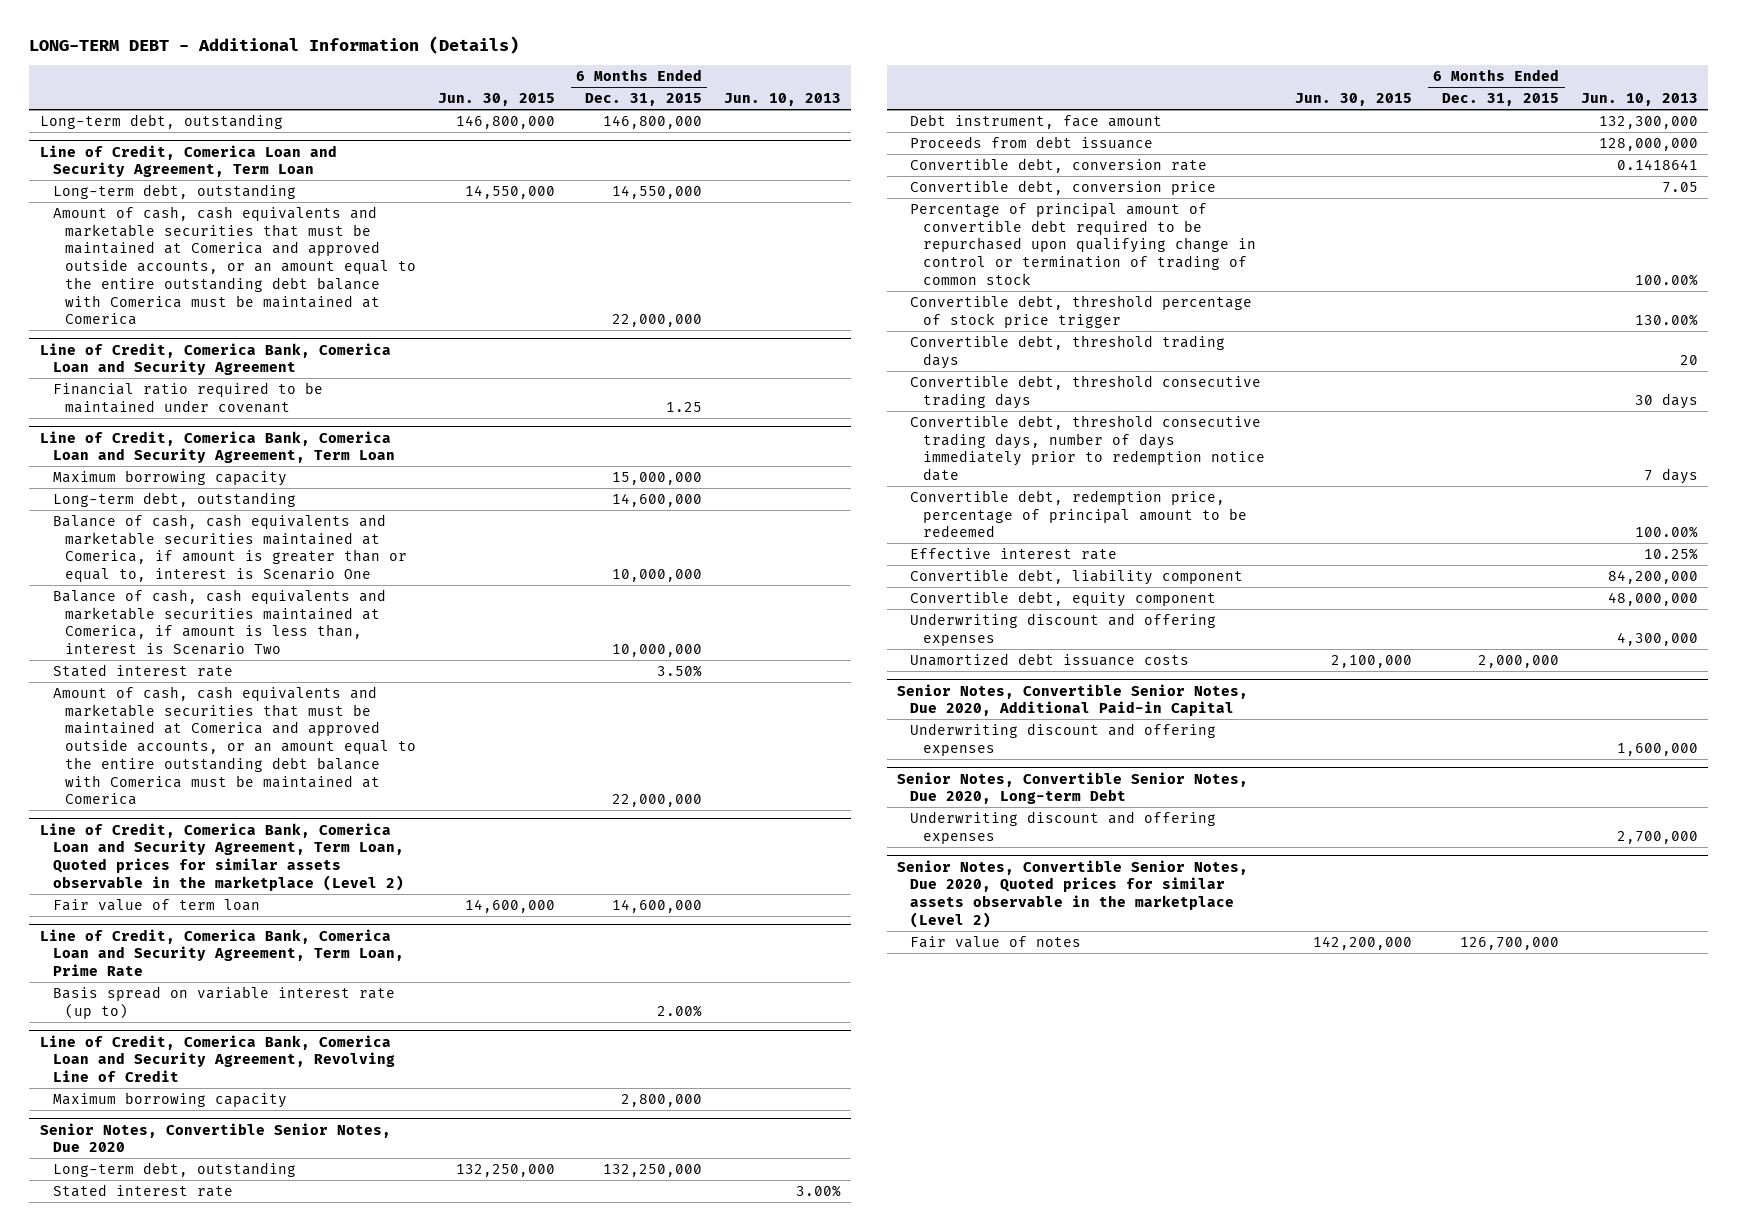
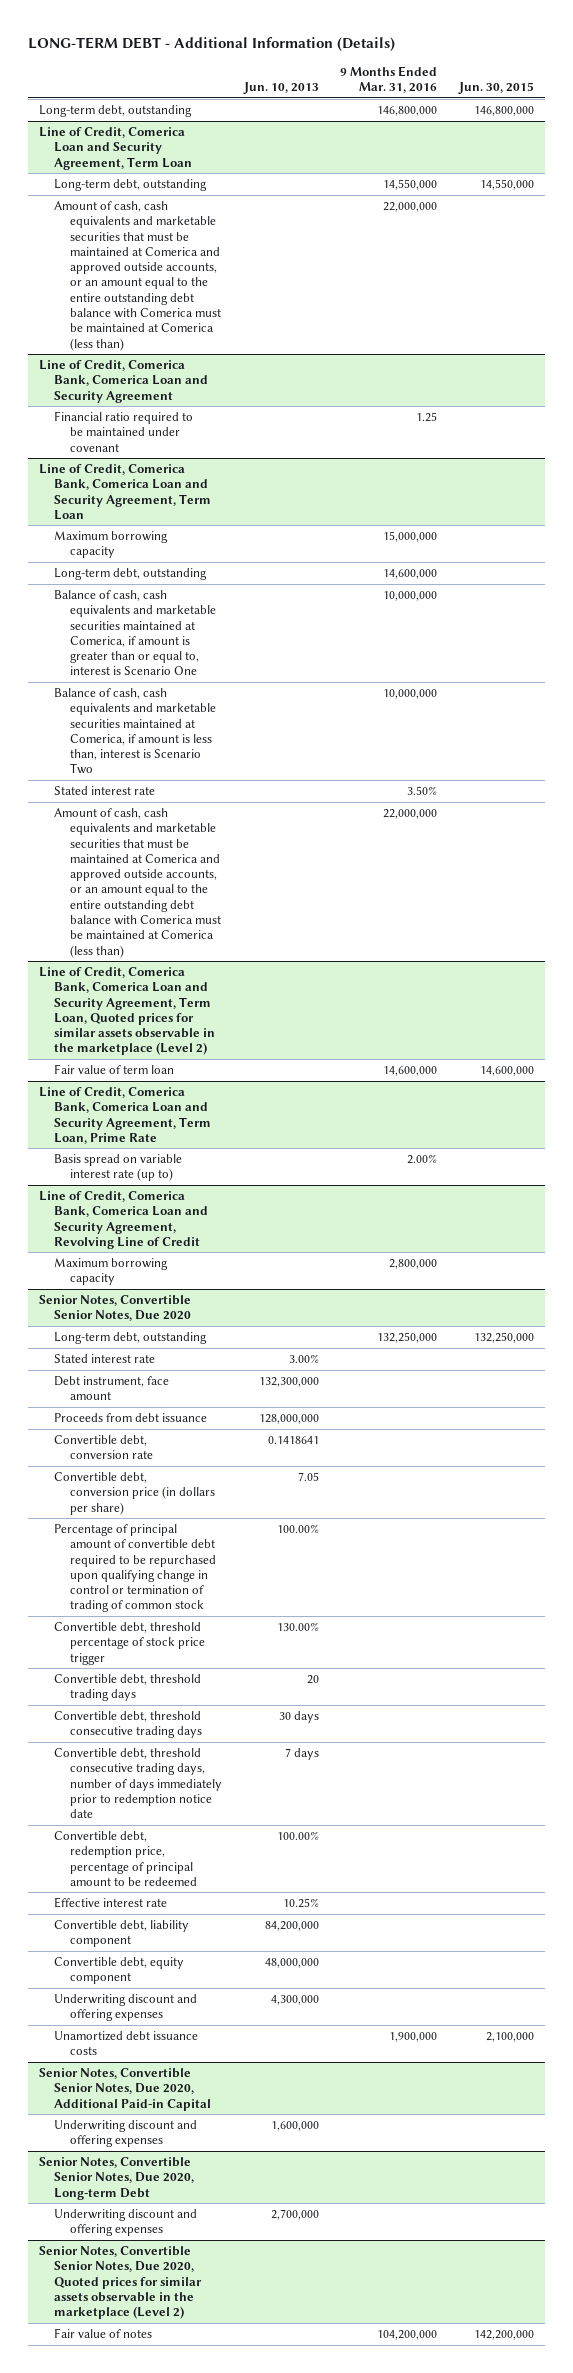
- | Jun. 30, 2015 | 6 Months Ended Dec. 31, 2015 | Jun. 10, 2013
+ | Jun. 10, 2013 | 9 Months Ended Mar. 31, 2016 | Jun. 30, 2015
@ Line of Credit, Comerica Loan and Security Agreement, Term Loan
- Amount of cash, cash equivalents and marketable securities that must be maintained at Comerica and approved outside accounts, or an amount equal to the entire outstanding debt balance with Comerica must be maintained at Comerica | | 22,000,000 |
+ Amount of cash, cash equivalents and marketable securities that must be maintained at Comerica and approved outside accounts, or an amount equal to the entire outstanding debt balance with Comerica must be maintained at Comerica (less than) | | 22,000,000 |
@ Line of Credit, Comerica Bank, Comerica Loan and Security Agreement, Term Loan
- Amount of cash, cash equivalents and marketable securities that must be maintained at Comerica and approved outside accounts, or an amount equal to the entire outstanding debt balance with Comerica must be maintained at Comerica | | 22,000,000 |
+ Amount of cash, cash equivalents and marketable securities that must be maintained at Comerica and approved outside accounts, or an amount equal to the entire outstanding debt balance with Comerica must be maintained at Comerica (less than) | | 22,000,000 |
@ Senior Notes, Convertible Senior Notes, Due 2020
- Convertible debt, conversion price | | | 7.05
+ Convertible debt, conversion price (in dollars per share) | 7.05 | |

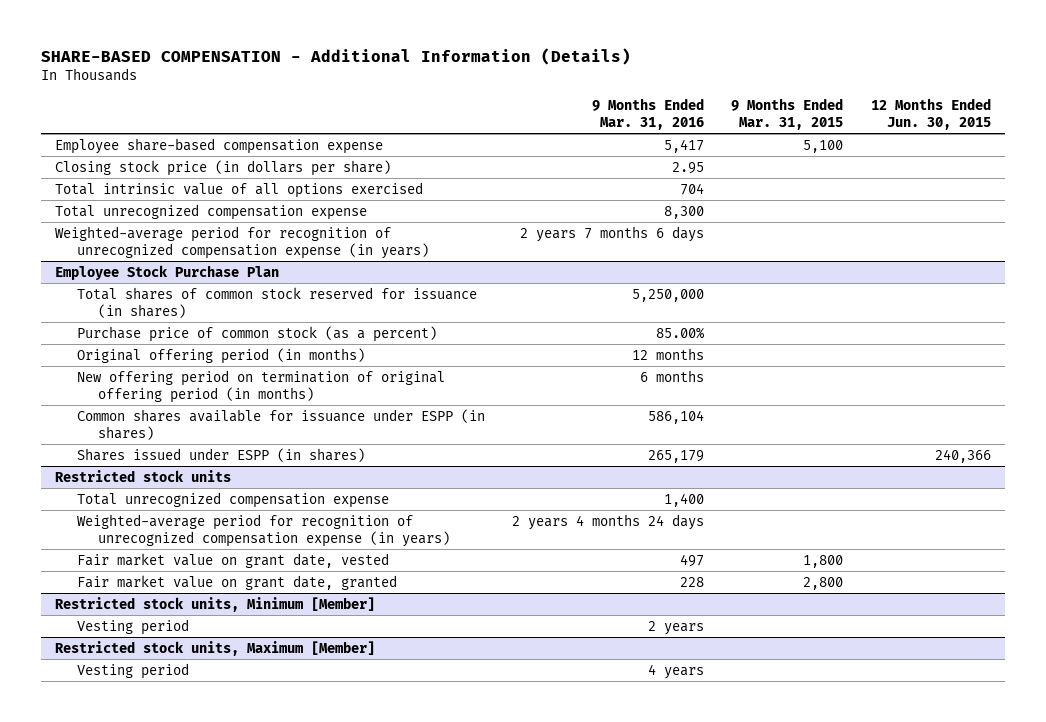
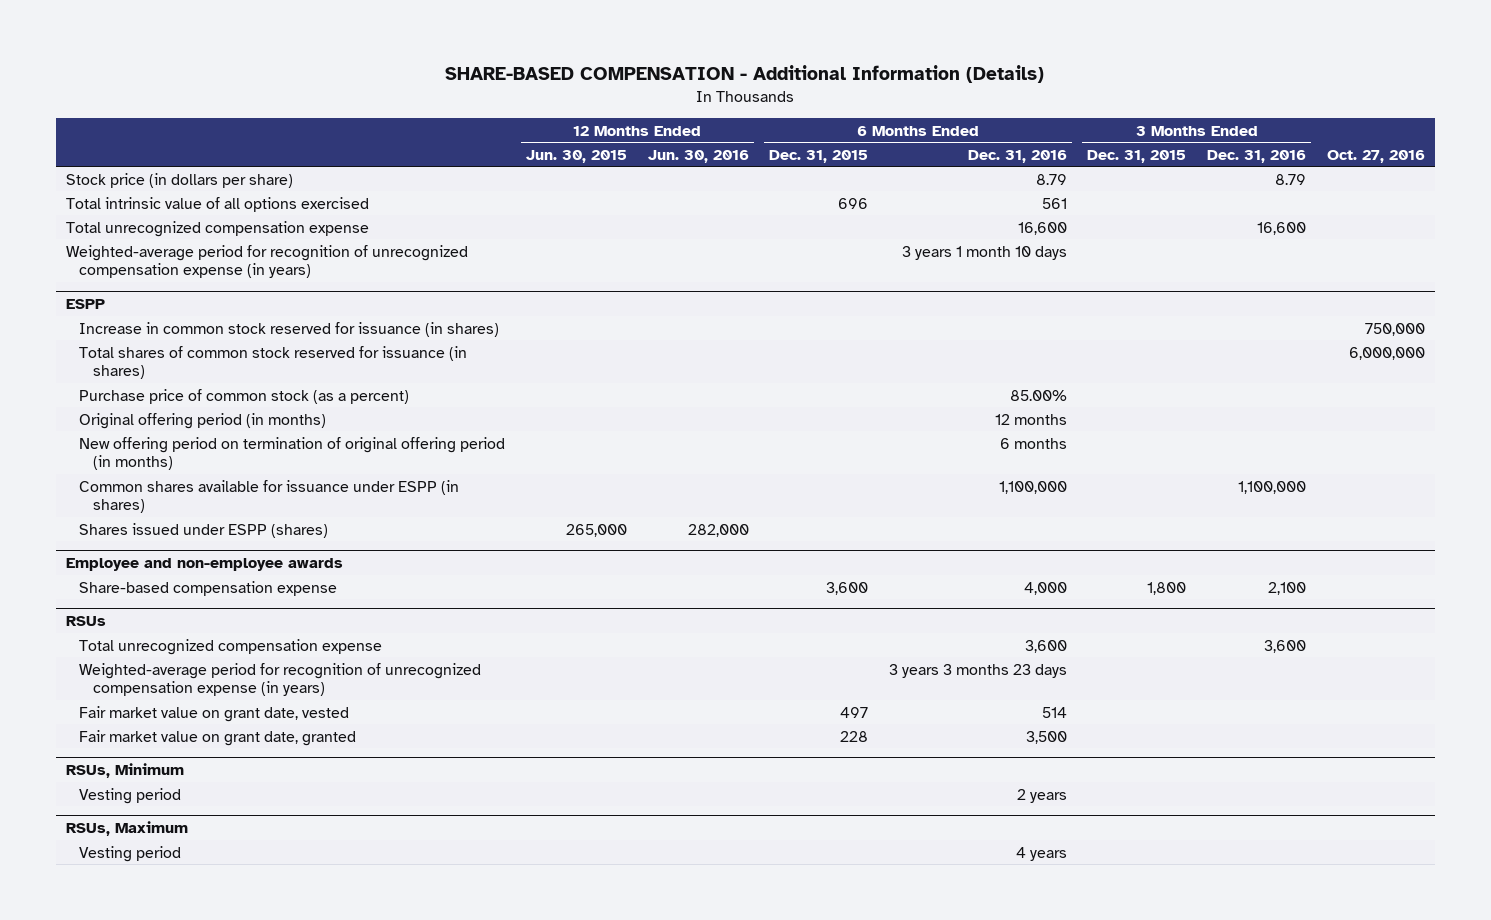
- | 9 Months Ended Mar. 31, 2016 | 9 Months Ended Mar. 31, 2015 | 12 Months Ended Jun. 30, 2015
+ | 12 Months Ended Jun. 30, 2015 | 12 Months Ended Jun. 30, 2016 | 6 Months Ended Dec. 31, 2015 | 6 Months Ended Dec. 31, 2016 | 3 Months Ended Dec. 31, 2015 | 3 Months Ended Dec. 31, 2016 | Oct. 27, 2016
- Employee share-based compensation expense | 5,417 | 5,100 |
- Closing stock price (in dollars per share) | 2.95 | |
+ Stock price (in dollars per share) | | | | 8.79 | | 8.79 |
- Employee Stock Purchase Plan
- Total shares of common stock reserved for issuance (in shares) | 5,250,000 | |
- Purchase price of common stock (as a percent) | 85.00% | |
- Original offering period (in months) | 12 months | |
- New offering period on termination of original offering period (in months) | 6 months | |
- Common shares available for issuance under ESPP (in shares) | 586,104 | |
- Shares issued under ESPP (in shares) | 265,179 | | 240,366
- Restricted stock units
+ ESPP
+ Increase in common stock reserved for issuance (in shares) | | | | | | | 750,000
+ Total shares of common stock reserved for issuance (in shares) | | | | | | | 6,000,000
+ Purchase price of common stock (as a percent) | | | | 85.00% | | |
+ Original offering period (in months) | | | | 12 months | | |
+ New offering period on termination of original offering period (in months) | | | | 6 months | | |
+ Common shares available for issuance under ESPP (in shares) | | | | 1,100,000 | | 1,100,000 |
+ Shares issued under ESPP (shares) | 265,000 | 282,000 | | | | |
+ Employee and non-employee awards
+ Share-based compensation expense | | | 3,600 | 4,000 | 1,800 | 2,100 |
+ RSUs
- Restricted stock units, Minimum [Member]
- Vesting period | 2 years | |
- Restricted stock units, Maximum [Member]
- Vesting period | 4 years | |
+ RSUs, Minimum
+ Vesting period | | | | 2 years | | |
+ RSUs, Maximum
+ Vesting period | | | | 4 years | | |

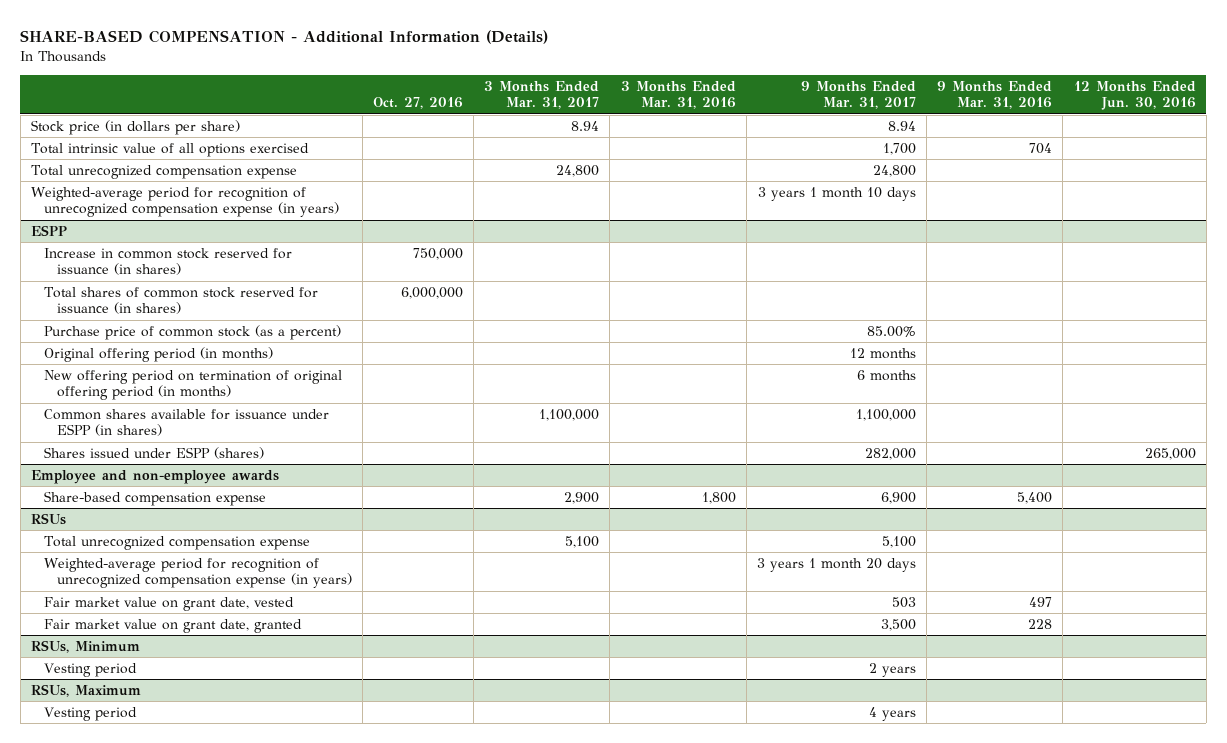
- | 12 Months Ended Jun. 30, 2015 | 12 Months Ended Jun. 30, 2016 | 6 Months Ended Dec. 31, 2015 | 6 Months Ended Dec. 31, 2016 | 3 Months Ended Dec. 31, 2015 | 3 Months Ended Dec. 31, 2016 | Oct. 27, 2016
+ | Oct. 27, 2016 | 3 Months Ended Mar. 31, 2017 | 3 Months Ended Mar. 31, 2016 | 9 Months Ended Mar. 31, 2017 | 9 Months Ended Mar. 31, 2016 | 12 Months Ended Jun. 30, 2016
@ ESPP
- Shares issued under ESPP (shares) | 265,000 | 282,000 | | | | |
+ Shares issued under ESPP (shares) | | | | 282,000 | | 265,000

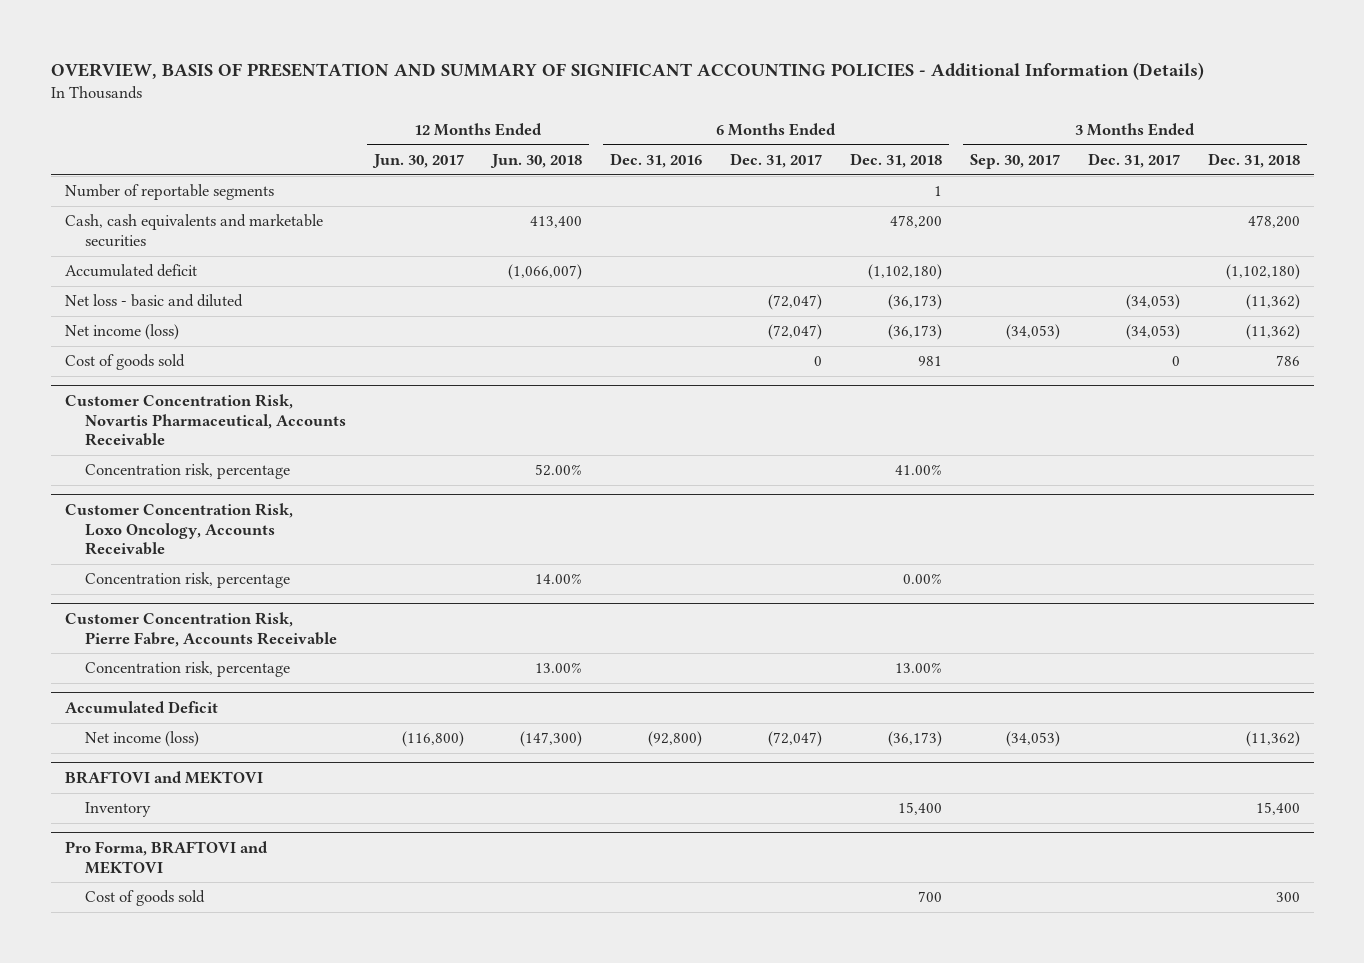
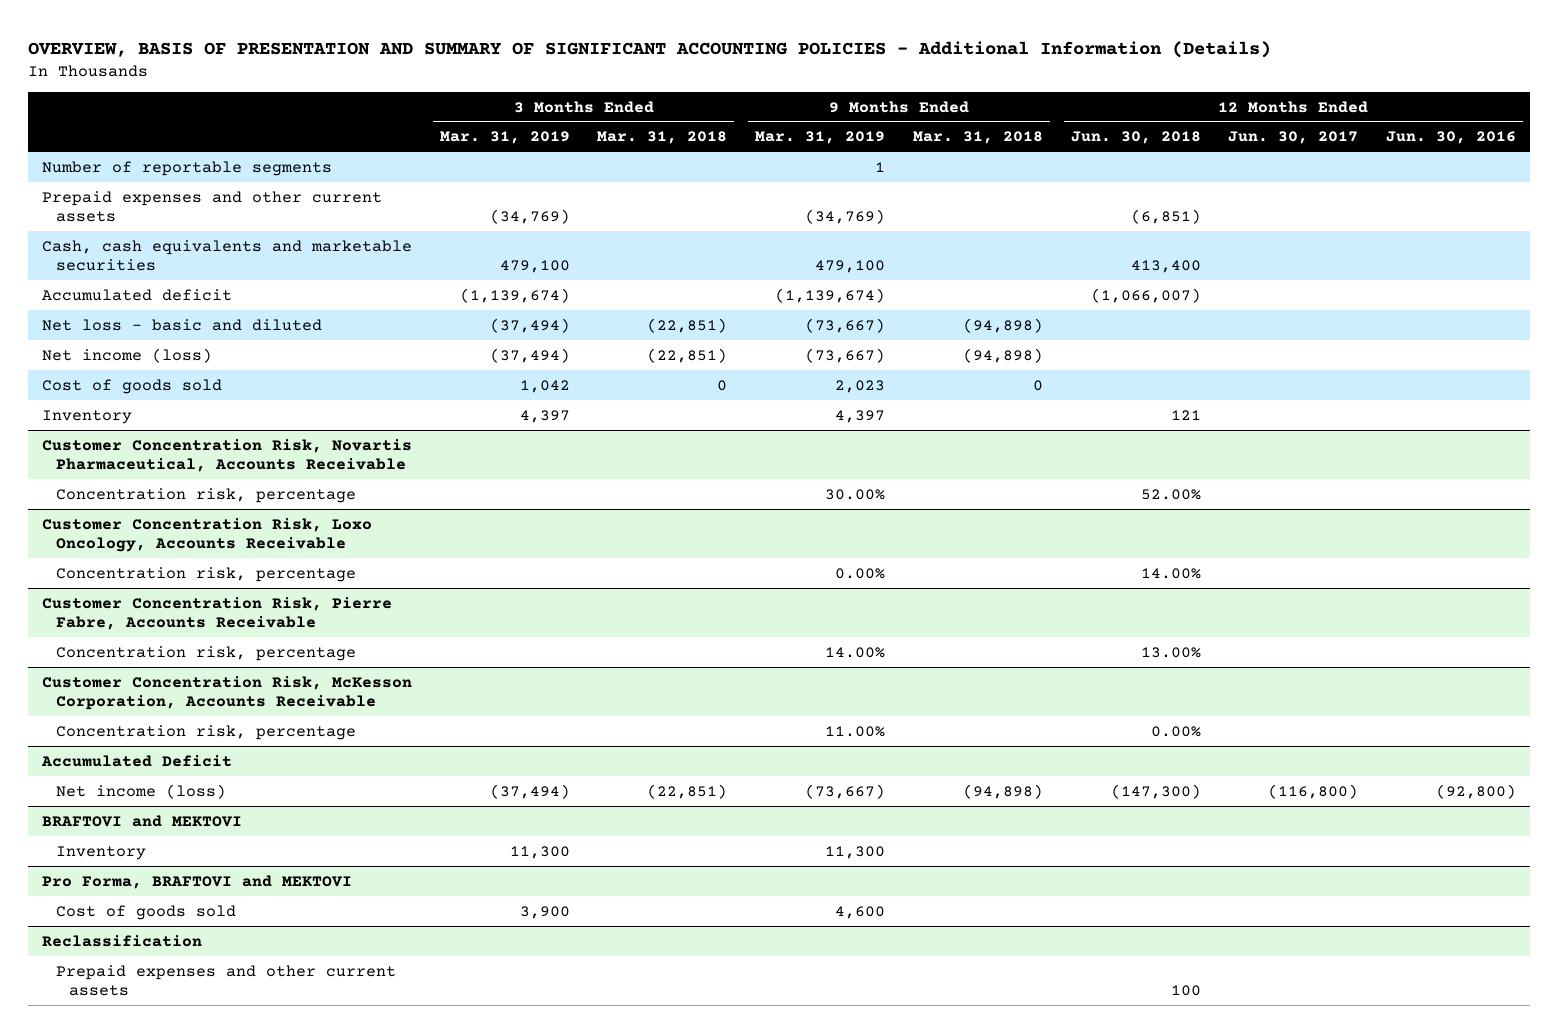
- | 12 Months Ended Jun. 30, 2017 | 12 Months Ended Jun. 30, 2018 | 6 Months Ended Dec. 31, 2016 | 6 Months Ended Dec. 31, 2017 | 6 Months Ended Dec. 31, 2018 | 3 Months Ended Sep. 30, 2017 | 3 Months Ended Dec. 31, 2017 | 3 Months Ended Dec. 31, 2018
+ | 3 Months Ended Mar. 31, 2019 | 3 Months Ended Mar. 31, 2018 | 9 Months Ended Mar. 31, 2019 | 9 Months Ended Mar. 31, 2018 | 12 Months Ended Jun. 30, 2018 | 12 Months Ended Jun. 30, 2017 | 12 Months Ended Jun. 30, 2016
+ Prepaid expenses and other current assets | (34,769) | | (34,769) | | (6,851) | |
+ Inventory | 4,397 | | 4,397 | | 121 | |
+ Customer Concentration Risk, McKesson Corporation, Accounts Receivable
+ Concentration risk, percentage | | | 11.00% | | 0.00% | |
+ Reclassification
+ Prepaid expenses and other current assets | | | | | 100 | |

